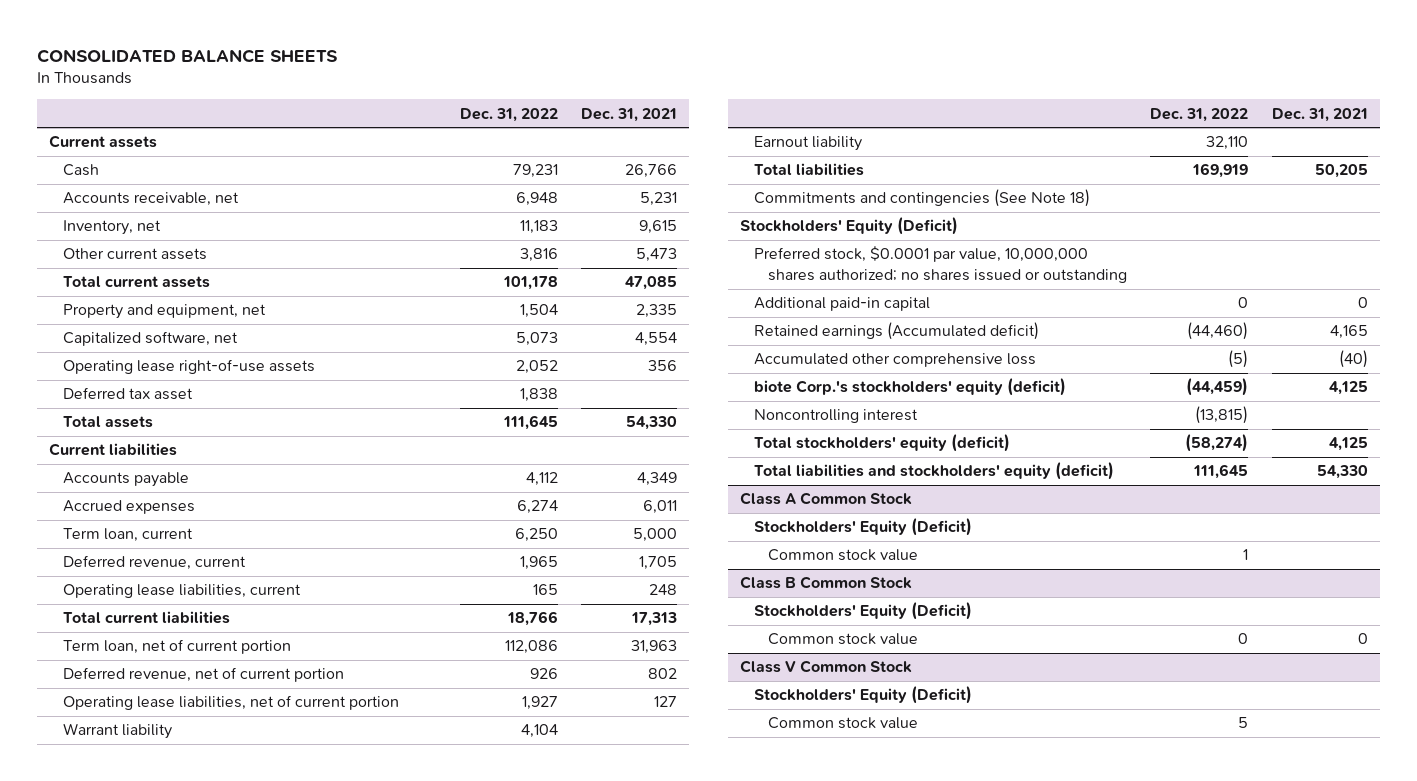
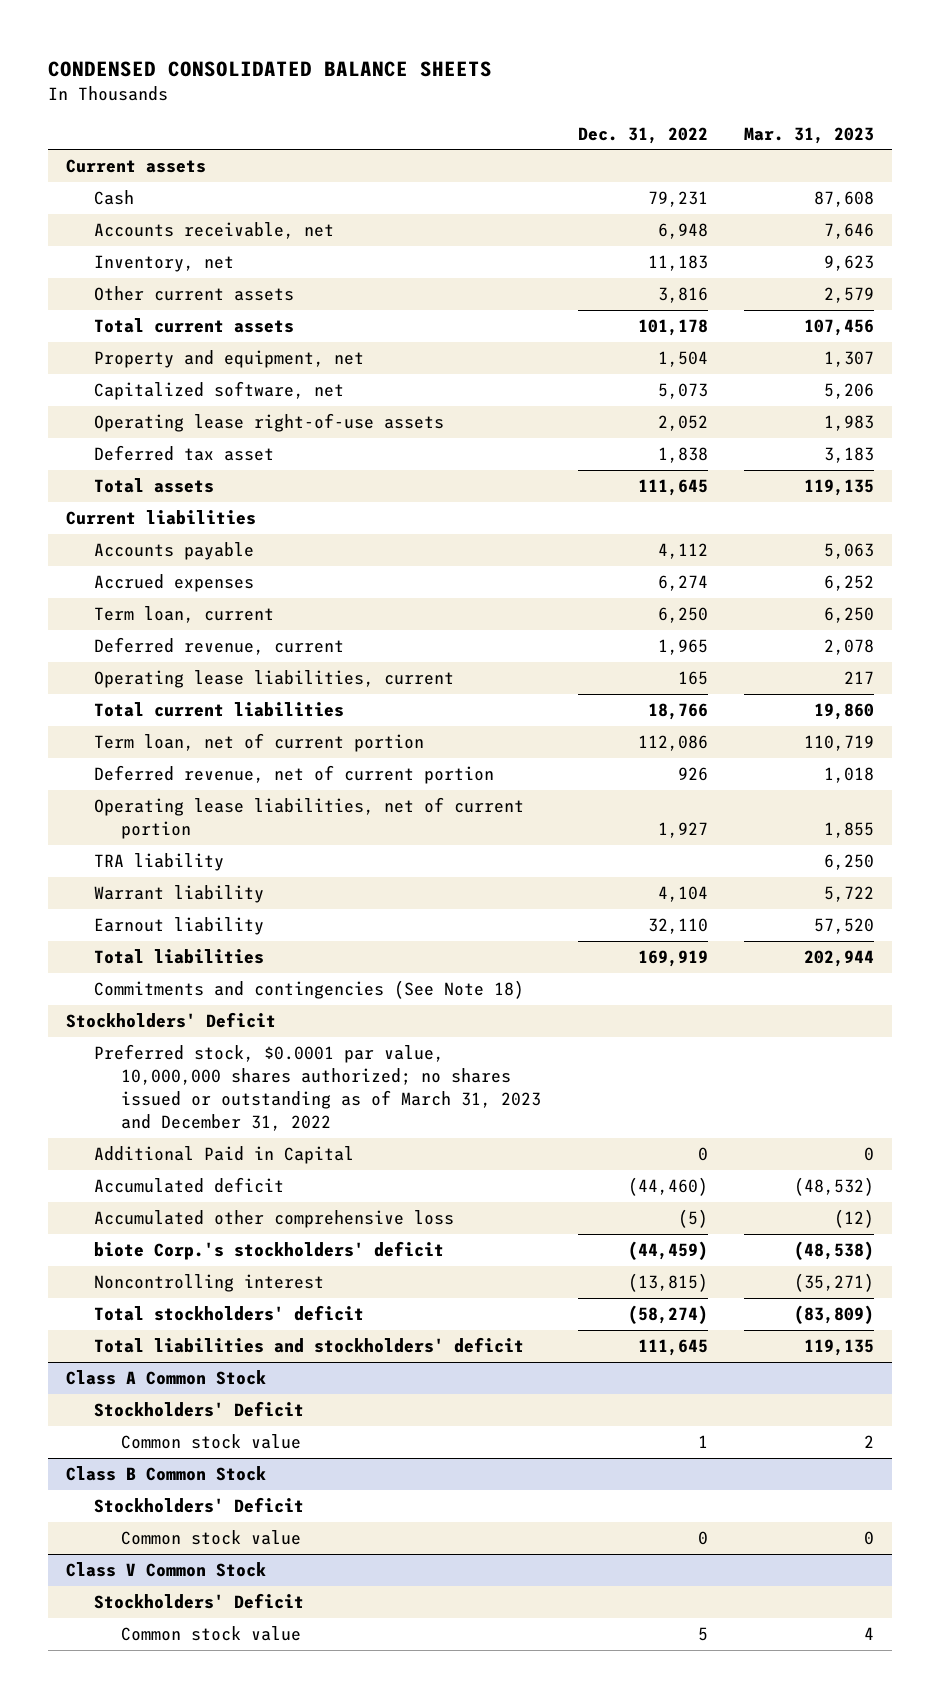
- CONSOLIDATED BALANCE SHEETS
+ CONDENSED CONSOLIDATED BALANCE SHEETS
- | Dec. 31, 2022 | Dec. 31, 2021
+ | Dec. 31, 2022 | Mar. 31, 2023
+ TRA liability | | 6,250
- Stockholders' Equity (Deficit)
- Preferred stock, $0.0001 par value, 10,000,000 shares authorized; no shares issued or outstanding
- Additional paid-in capital | 0 | 0
- Retained earnings (Accumulated deficit) | (44,460) | 4,165
+ Stockholders' Deficit
+ Preferred stock, $0.0001 par value, 10,000,000 shares authorized; no shares issued or outstanding as of March 31, 2023 and December 31, 2022
+ Additional Paid in Capital | 0 | 0
+ Accumulated deficit | (44,460) | (48,532)
- biote Corp.'s stockholders' equity (deficit) | (44,459) | 4,125
+ biote Corp.'s stockholders' deficit | (44,459) | (48,538)
- Total stockholders' equity (deficit) | (58,274) | 4,125
- Total liabilities and stockholders' equity (deficit) | 111,645 | 54,330
+ Total stockholders' deficit | (58,274) | (83,809)
+ Total liabilities and stockholders' deficit | 111,645 | 119,135
@ Class A Common Stock
- Stockholders' Equity (Deficit)
+ Stockholders' Deficit
@ Class B Common Stock
- Stockholders' Equity (Deficit)
+ Stockholders' Deficit
@ Class V Common Stock
- Stockholders' Equity (Deficit)
+ Stockholders' Deficit

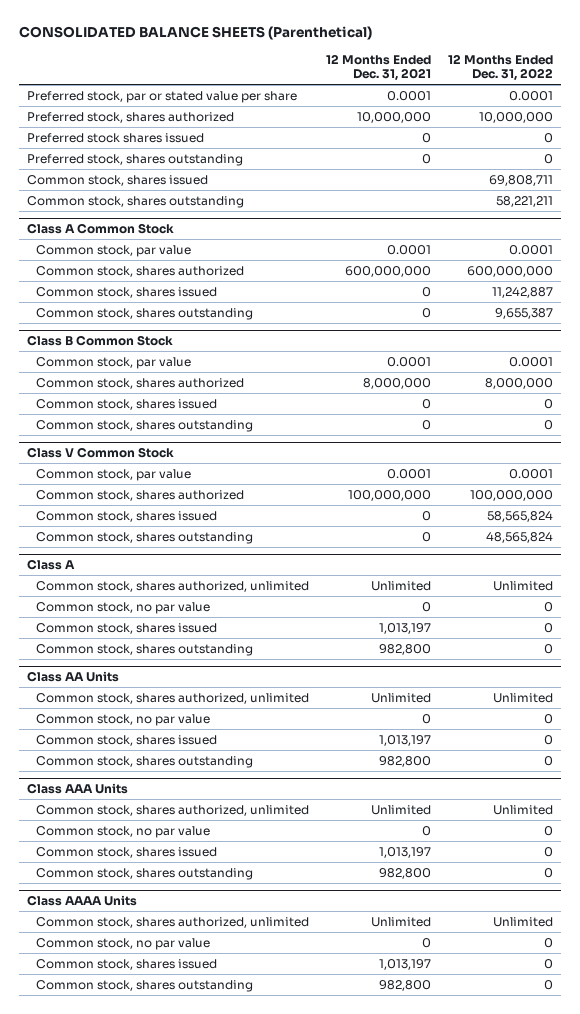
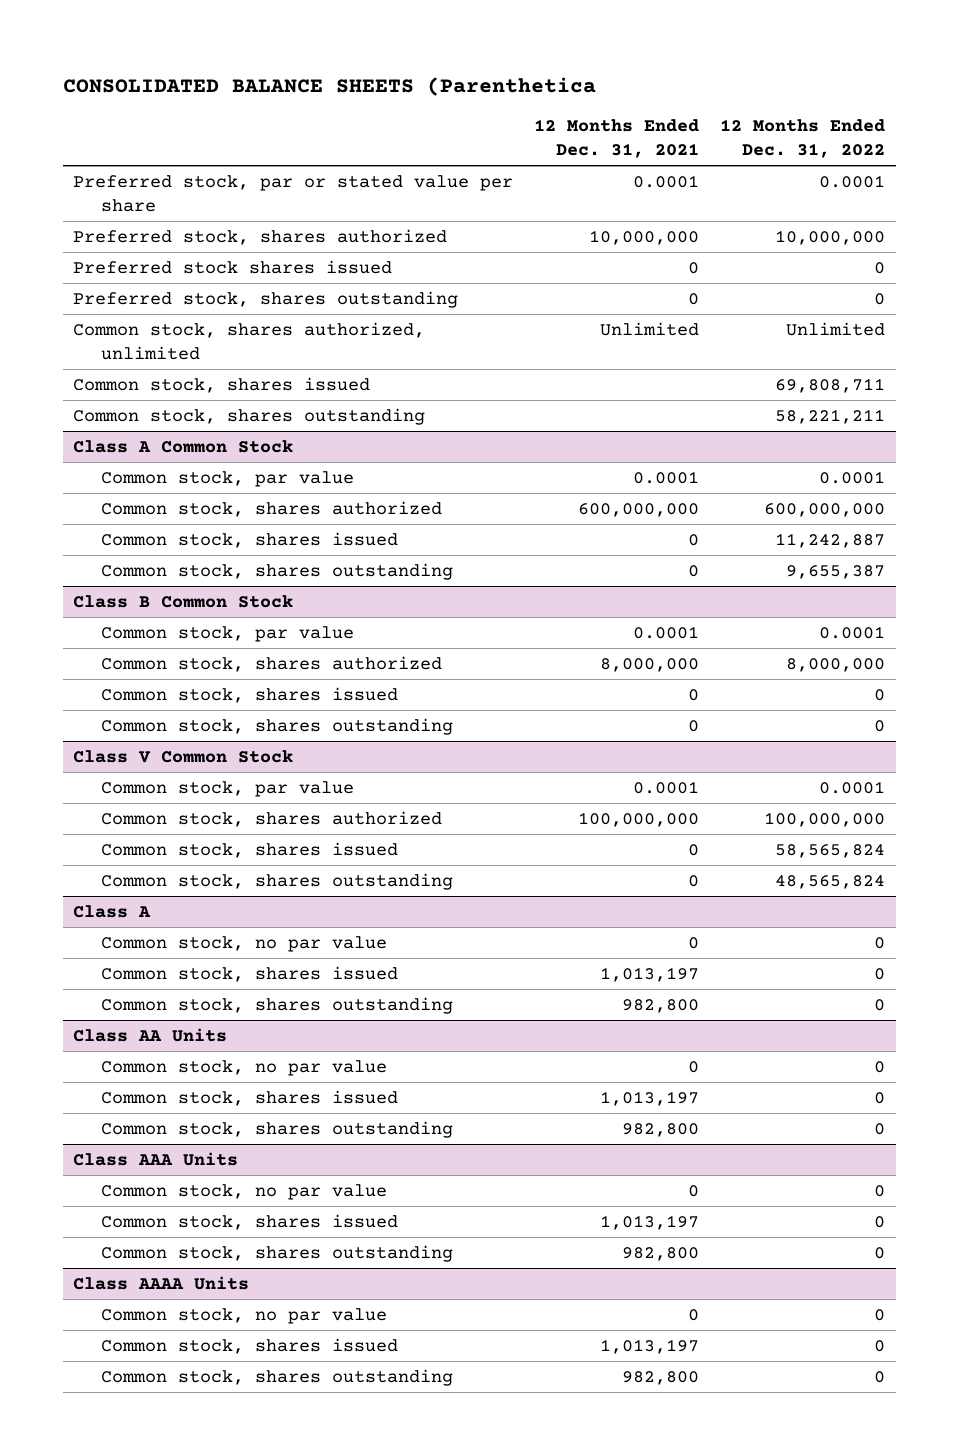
- CONSOLIDATED BALANCE SHEETS (Parenthetical)
+ CONSOLIDATED BALANCE SHEETS (Parenthetica
+ Common stock, shares authorized, unlimited | Unlimited | Unlimited
@ Class A
- Common stock, shares authorized, unlimited | Unlimited | Unlimited
@ Class AA Units
- Common stock, shares authorized, unlimited | Unlimited | Unlimited
@ Class AAA Units
- Common stock, shares authorized, unlimited | Unlimited | Unlimited
@ Class AAAA Units
- Common stock, shares authorized, unlimited | Unlimited | Unlimited

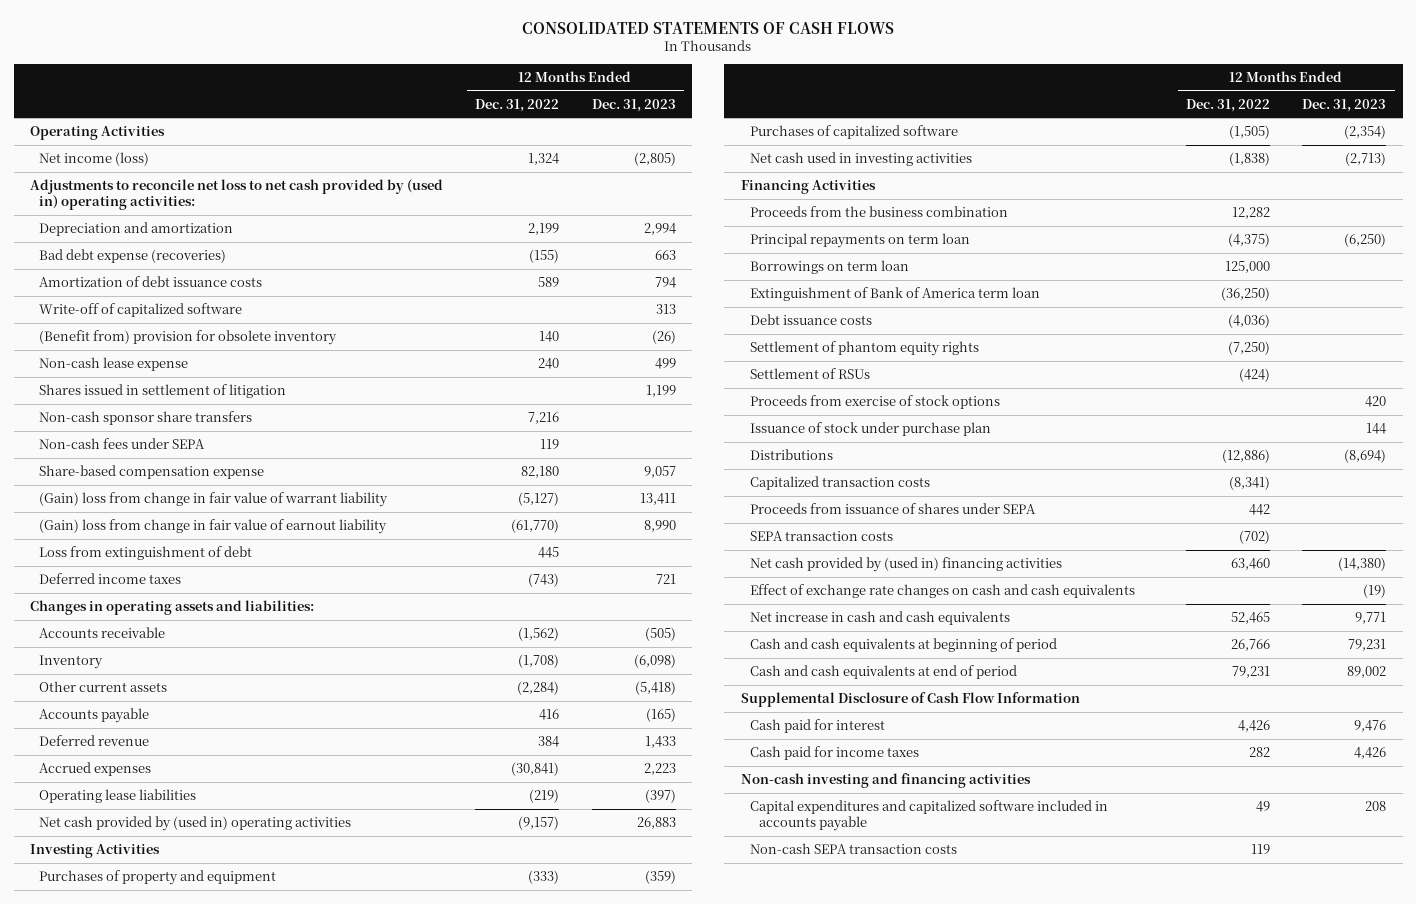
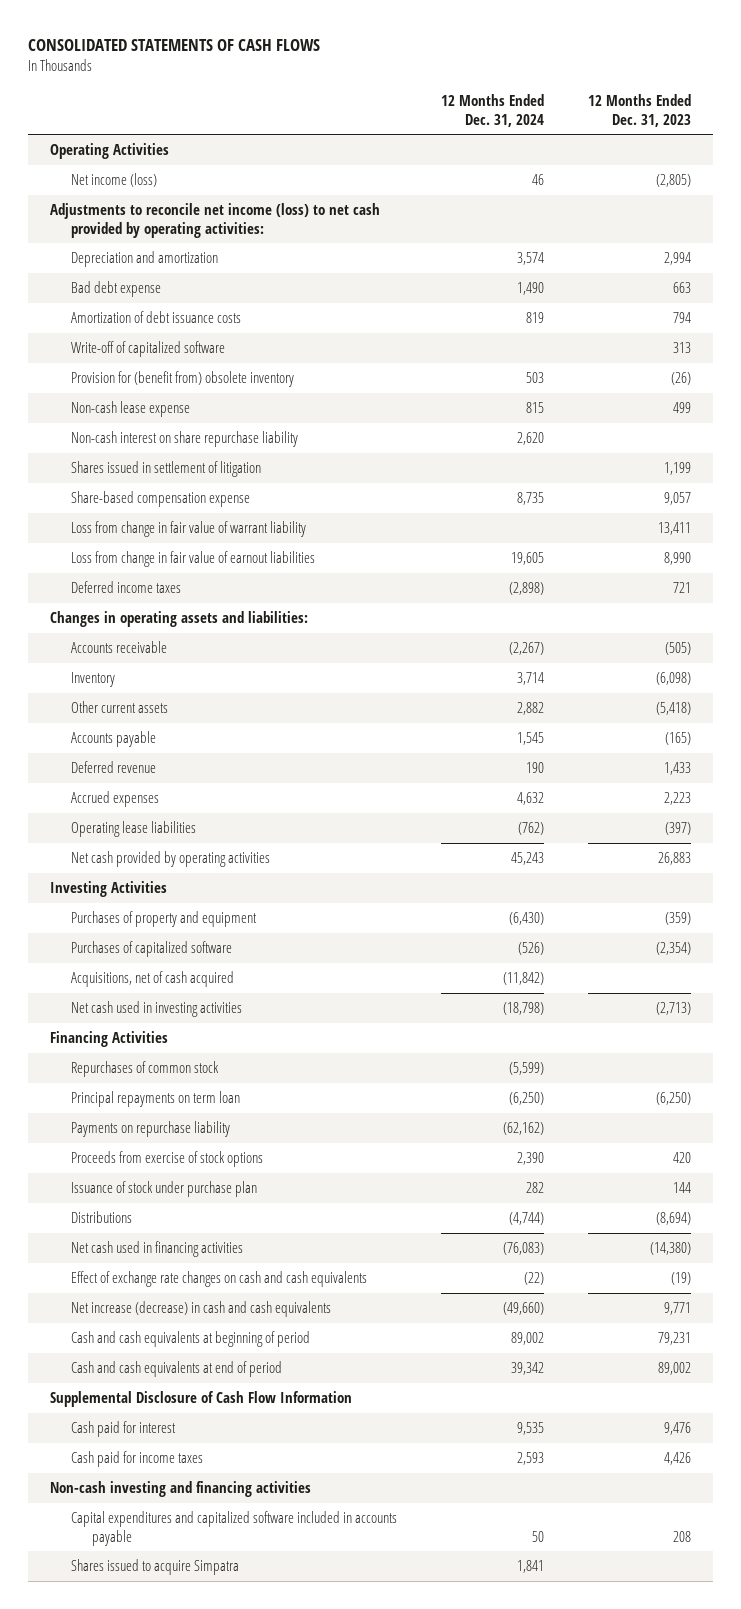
- | 12 Months Ended Dec. 31, 2022 | 12 Months Ended Dec. 31, 2023
+ | 12 Months Ended Dec. 31, 2024 | 12 Months Ended Dec. 31, 2023
- Adjustments to reconcile net loss to net cash provided by (used in) operating activities:
+ Adjustments to reconcile net income (loss) to net cash provided by operating activities:
- Bad debt expense (recoveries) | (155) | 663
+ Bad debt expense | 1,490 | 663
- (Benefit from) provision for obsolete inventory | 140 | (26)
+ Provision for (benefit from) obsolete inventory | 503 | (26)
+ Non-cash interest on share repurchase liability | 2,620 |
- Non-cash sponsor share transfers | 7,216 |
- Non-cash fees under SEPA | 119 |
- (Gain) loss from change in fair value of warrant liability | (5,127) | 13,411
- (Gain) loss from change in fair value of earnout liability | (61,770) | 8,990
- Loss from extinguishment of debt | 445 |
+ Loss from change in fair value of warrant liability | | 13,411
+ Loss from change in fair value of earnout liabilities | 19,605 | 8,990
- Net cash provided by (used in) operating activities | (9,157) | 26,883
+ Net cash provided by operating activities | 45,243 | 26,883
+ Acquisitions, net of cash acquired | (11,842) |
- Proceeds from the business combination | 12,282 |
+ Repurchases of common stock | (5,599) |
- Borrowings on term loan | 125,000 |
- Extinguishment of Bank of America term loan | (36,250) |
- Debt issuance costs | (4,036) |
- Settlement of phantom equity rights | (7,250) |
- Settlement of RSUs | (424) |
+ Payments on repurchase liability | (62,162) |
- Capitalized transaction costs | (8,341) |
- Proceeds from issuance of shares under SEPA | 442 |
- SEPA transaction costs | (702) |
- Net cash provided by (used in) financing activities | 63,460 | (14,380)
+ Net cash used in financing activities | (76,083) | (14,380)
- Net increase in cash and cash equivalents | 52,465 | 9,771
+ Net increase (decrease) in cash and cash equivalents | (49,660) | 9,771
- Non-cash SEPA transaction costs | 119 |
+ Shares issued to acquire Simpatra | 1,841 |

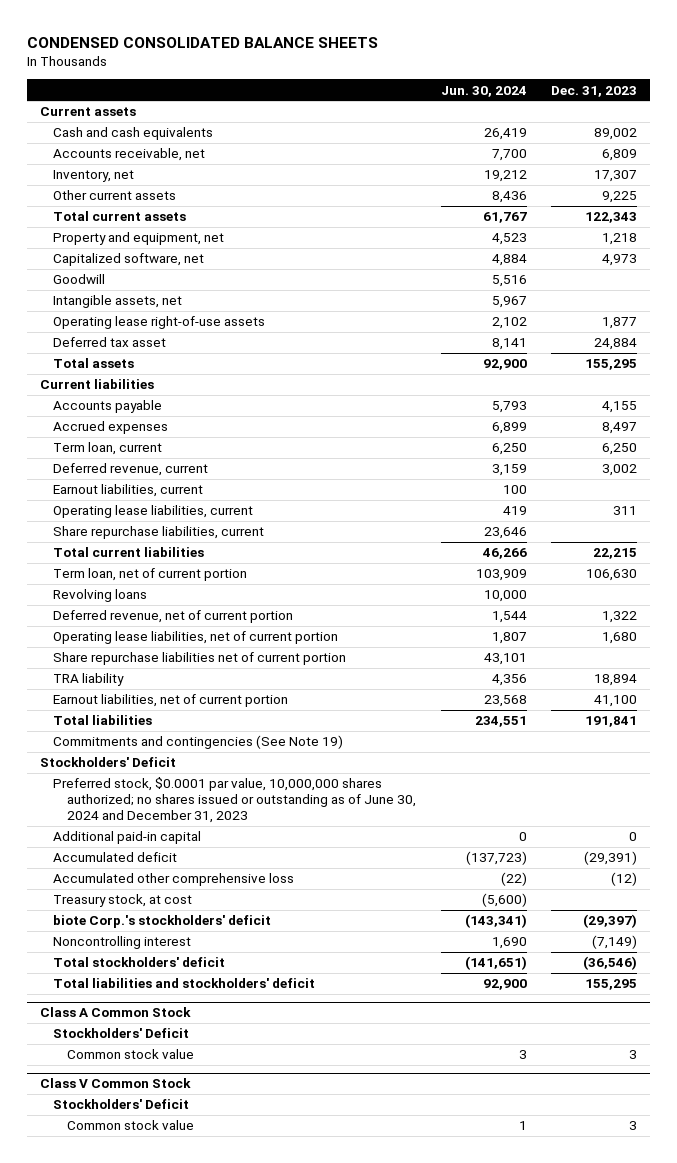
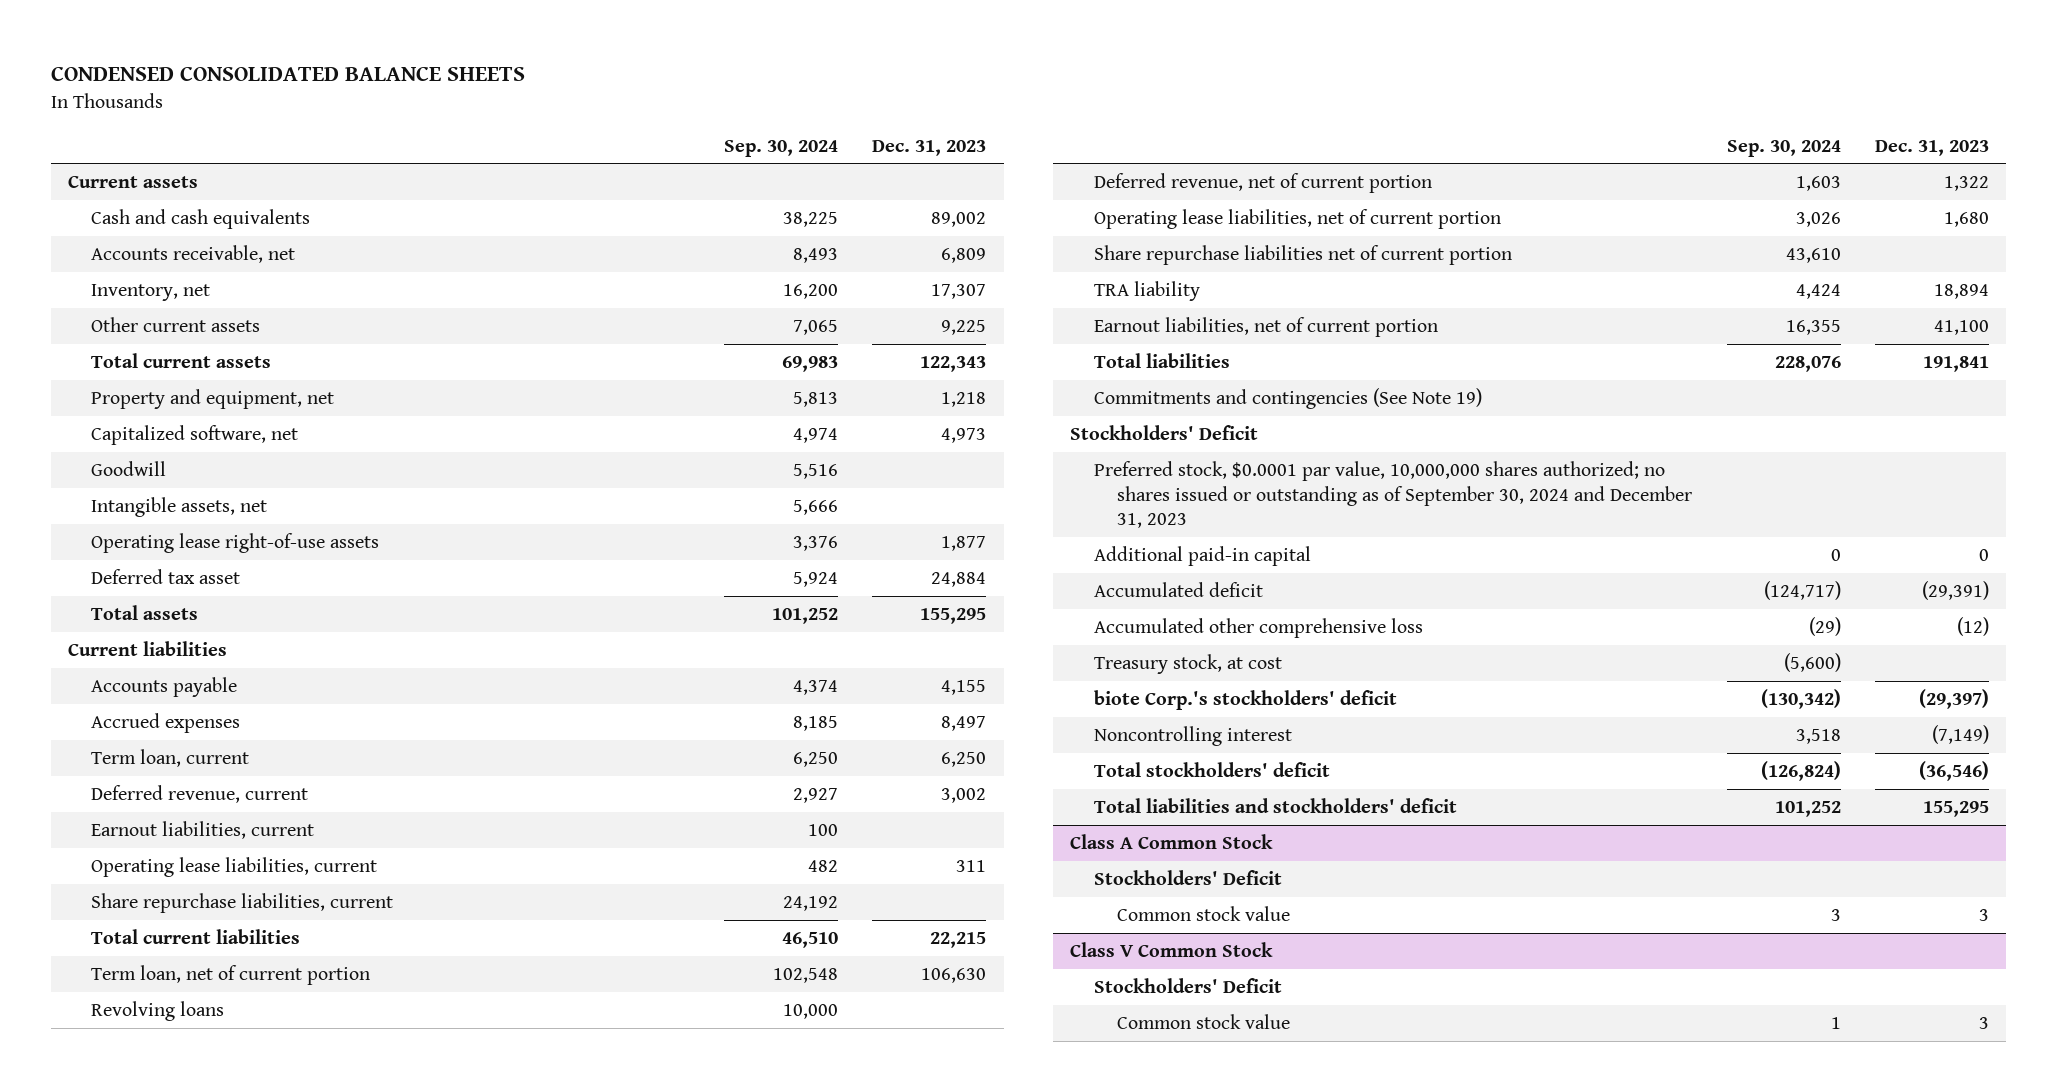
- | Jun. 30, 2024 | Dec. 31, 2023
+ | Sep. 30, 2024 | Dec. 31, 2023
- Preferred stock, $0.0001 par value, 10,000,000 shares authorized; no shares issued or outstanding as of June 30, 2024 and December 31, 2023
+ Preferred stock, $0.0001 par value, 10,000,000 shares authorized; no shares issued or outstanding as of September 30, 2024 and December 31, 2023

